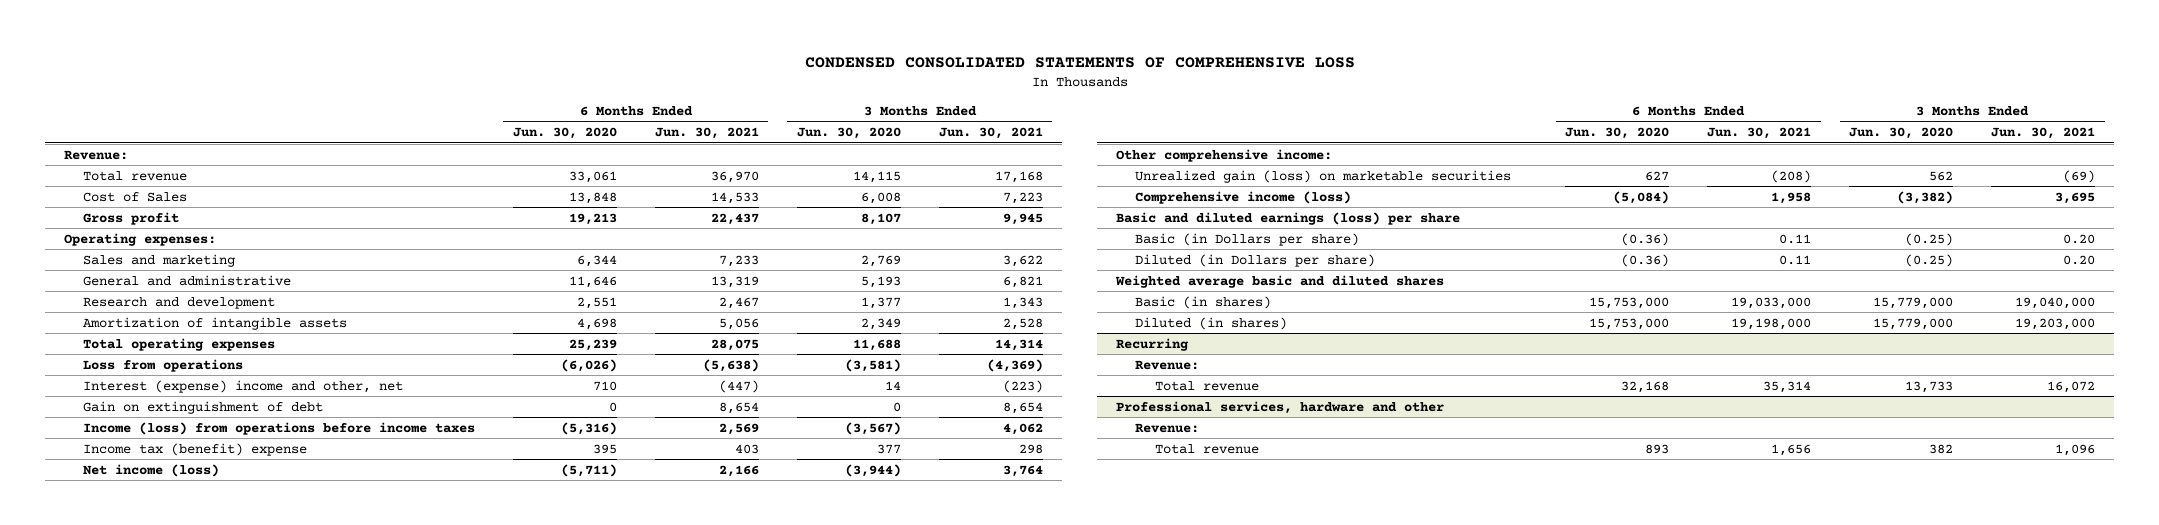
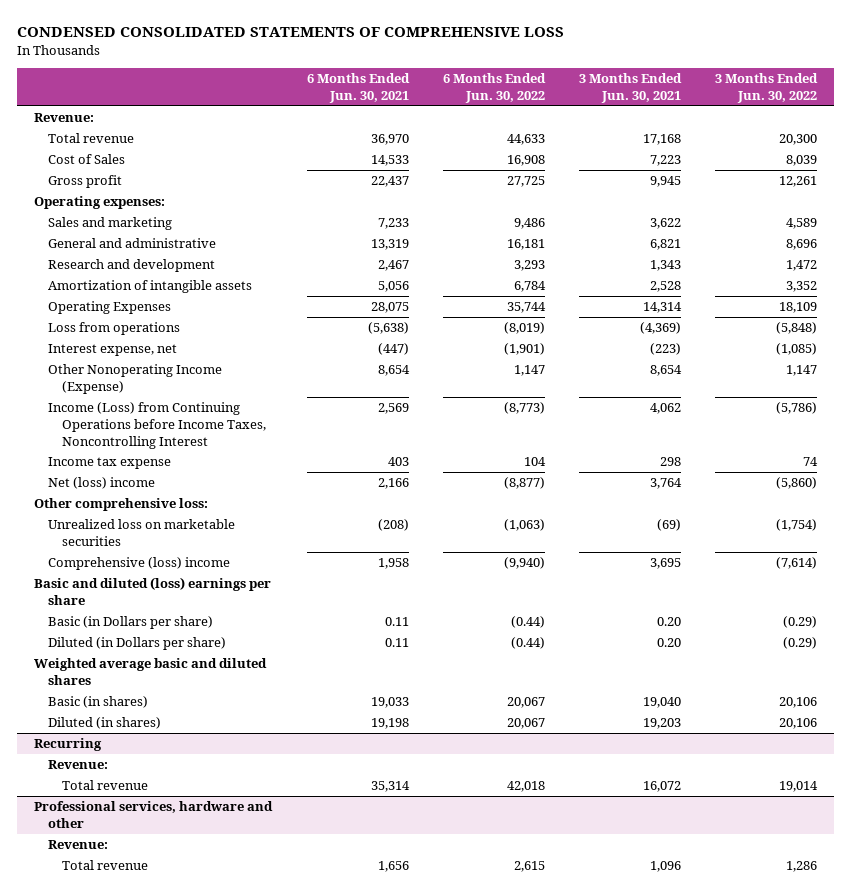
- | 6 Months Ended Jun. 30, 2020 | 6 Months Ended Jun. 30, 2021 | 3 Months Ended Jun. 30, 2020 | 3 Months Ended Jun. 30, 2021
+ | 6 Months Ended Jun. 30, 2021 | 6 Months Ended Jun. 30, 2022 | 3 Months Ended Jun. 30, 2021 | 3 Months Ended Jun. 30, 2022
- Total operating expenses | 25,239 | 28,075 | 11,688 | 14,314
+ Operating Expenses | 28,075 | 35,744 | 14,314 | 18,109
- Interest (expense) income and other, net | 710 | (447) | 14 | (223)
- Gain on extinguishment of debt | 0 | 8,654 | 0 | 8,654
- Income (loss) from operations before income taxes | (5,316) | 2,569 | (3,567) | 4,062
- Income tax (benefit) expense | 395 | 403 | 377 | 298
- Net income (loss) | (5,711) | 2,166 | (3,944) | 3,764
- Other comprehensive income:
- Unrealized gain (loss) on marketable securities | 627 | (208) | 562 | (69)
- Comprehensive income (loss) | (5,084) | 1,958 | (3,382) | 3,695
- Basic and diluted earnings (loss) per share
+ Interest expense, net | (447) | (1,901) | (223) | (1,085)
+ Other Nonoperating Income (Expense) | 8,654 | 1,147 | 8,654 | 1,147
+ Income (Loss) from Continuing Operations before Income Taxes, Noncontrolling Interest | 2,569 | (8,773) | 4,062 | (5,786)
+ Income tax expense | 403 | 104 | 298 | 74
+ Net (loss) income | 2,166 | (8,877) | 3,764 | (5,860)
+ Other comprehensive loss:
+ Unrealized loss on marketable securities | (208) | (1,063) | (69) | (1,754)
+ Comprehensive (loss) income | 1,958 | (9,940) | 3,695 | (7,614)
+ Basic and diluted (loss) earnings per share
- Basic (in shares) | 15,753,000 | 19,033,000 | 15,779,000 | 19,040,000
- Diluted (in shares) | 15,753,000 | 19,198,000 | 15,779,000 | 19,203,000
+ Basic (in shares) | 19,033 | 20,067 | 19,040 | 20,106
+ Diluted (in shares) | 19,198 | 20,067 | 19,203 | 20,106

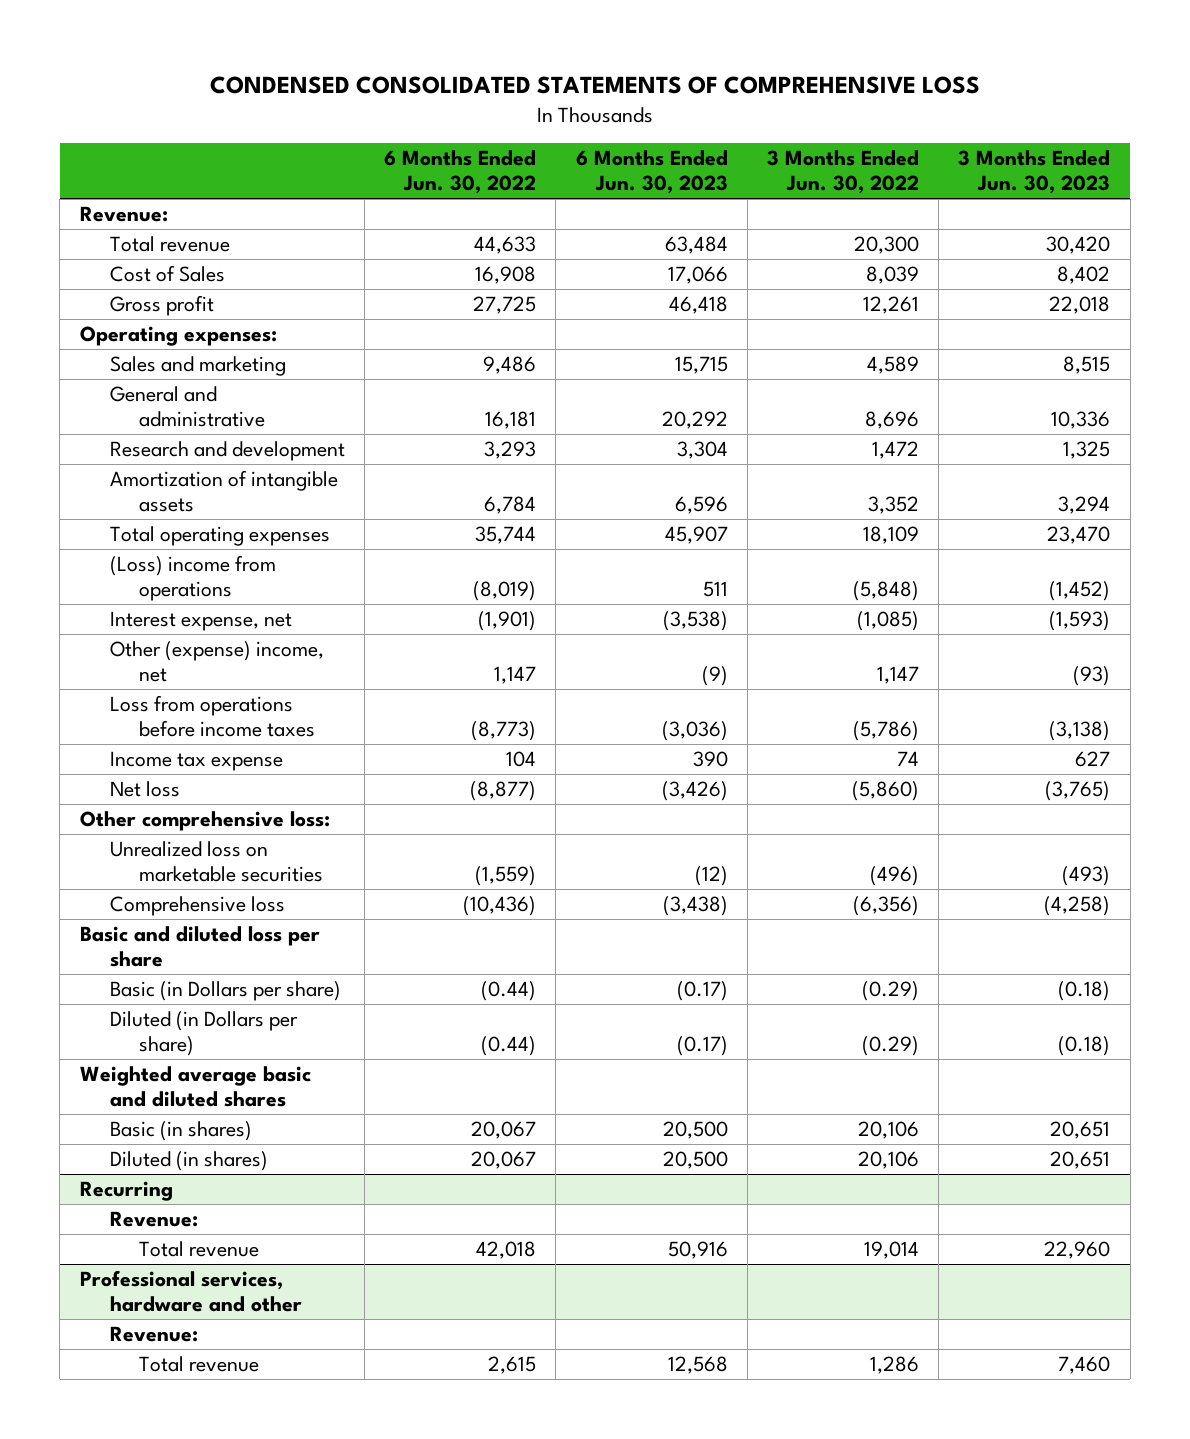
- | 6 Months Ended Jun. 30, 2021 | 6 Months Ended Jun. 30, 2022 | 3 Months Ended Jun. 30, 2021 | 3 Months Ended Jun. 30, 2022
+ | 6 Months Ended Jun. 30, 2022 | 6 Months Ended Jun. 30, 2023 | 3 Months Ended Jun. 30, 2022 | 3 Months Ended Jun. 30, 2023
- Operating Expenses | 28,075 | 35,744 | 14,314 | 18,109
- Loss from operations | (5,638) | (8,019) | (4,369) | (5,848)
+ Total operating expenses | 35,744 | 45,907 | 18,109 | 23,470
+ (Loss) income from operations | (8,019) | 511 | (5,848) | (1,452)
- Other Nonoperating Income (Expense) | 8,654 | 1,147 | 8,654 | 1,147
- Income (Loss) from Continuing Operations before Income Taxes, Noncontrolling Interest | 2,569 | (8,773) | 4,062 | (5,786)
+ Other (expense) income, net | 1,147 | (9) | 1,147 | (93)
+ Loss from operations before income taxes | (8,773) | (3,036) | (5,786) | (3,138)
- Net (loss) income | 2,166 | (8,877) | 3,764 | (5,860)
+ Net loss | (8,877) | (3,426) | (5,860) | (3,765)
- Unrealized loss on marketable securities | (208) | (1,063) | (69) | (1,754)
- Comprehensive (loss) income | 1,958 | (9,940) | 3,695 | (7,614)
- Basic and diluted (loss) earnings per share
+ Unrealized loss on marketable securities | (1,559) | (12) | (496) | (493)
+ Comprehensive loss | (10,436) | (3,438) | (6,356) | (4,258)
+ Basic and diluted loss per share

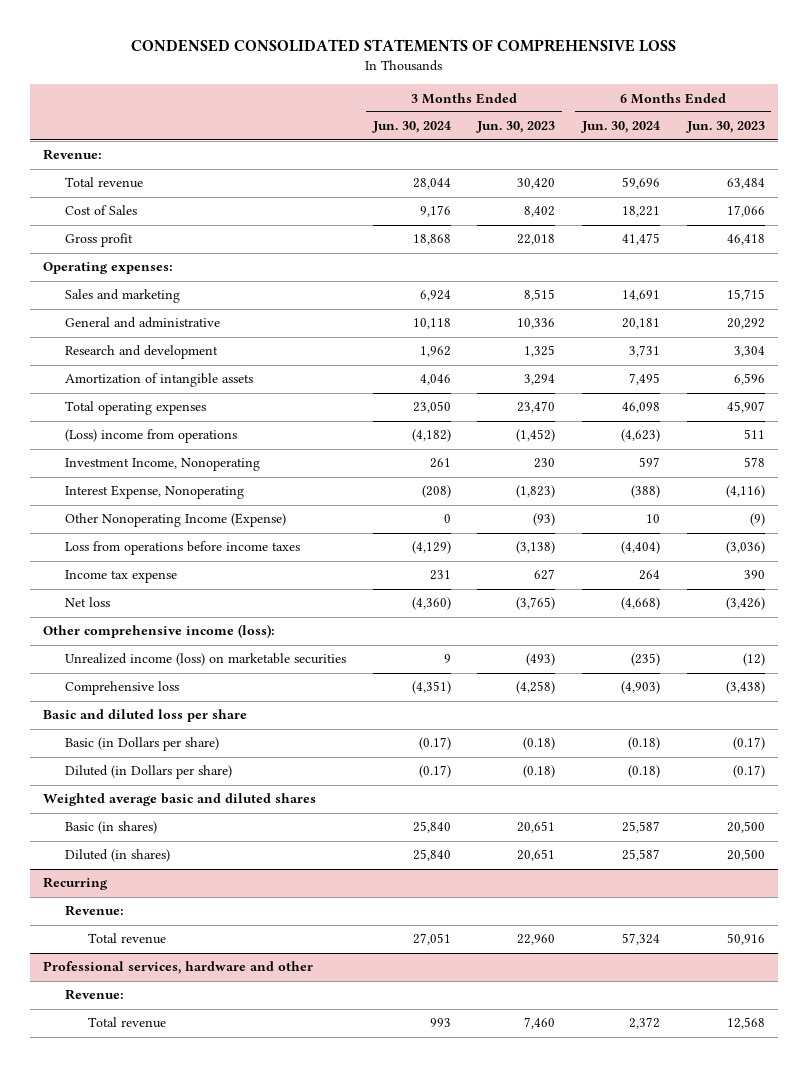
- | 6 Months Ended Jun. 30, 2022 | 6 Months Ended Jun. 30, 2023 | 3 Months Ended Jun. 30, 2022 | 3 Months Ended Jun. 30, 2023
+ | 3 Months Ended Jun. 30, 2024 | 3 Months Ended Jun. 30, 2023 | 6 Months Ended Jun. 30, 2024 | 6 Months Ended Jun. 30, 2023
- Interest expense, net | (1,901) | (3,538) | (1,085) | (1,593)
- Other (expense) income, net | 1,147 | (9) | 1,147 | (93)
+ Investment Income, Nonoperating | 261 | 230 | 597 | 578
+ Interest Expense, Nonoperating | (208) | (1,823) | (388) | (4,116)
+ Other Nonoperating Income (Expense) | 0 | (93) | 10 | (9)
- Other comprehensive loss:
- Unrealized loss on marketable securities | (1,559) | (12) | (496) | (493)
+ Other comprehensive income (loss):
+ Unrealized income (loss) on marketable securities | 9 | (493) | (235) | (12)

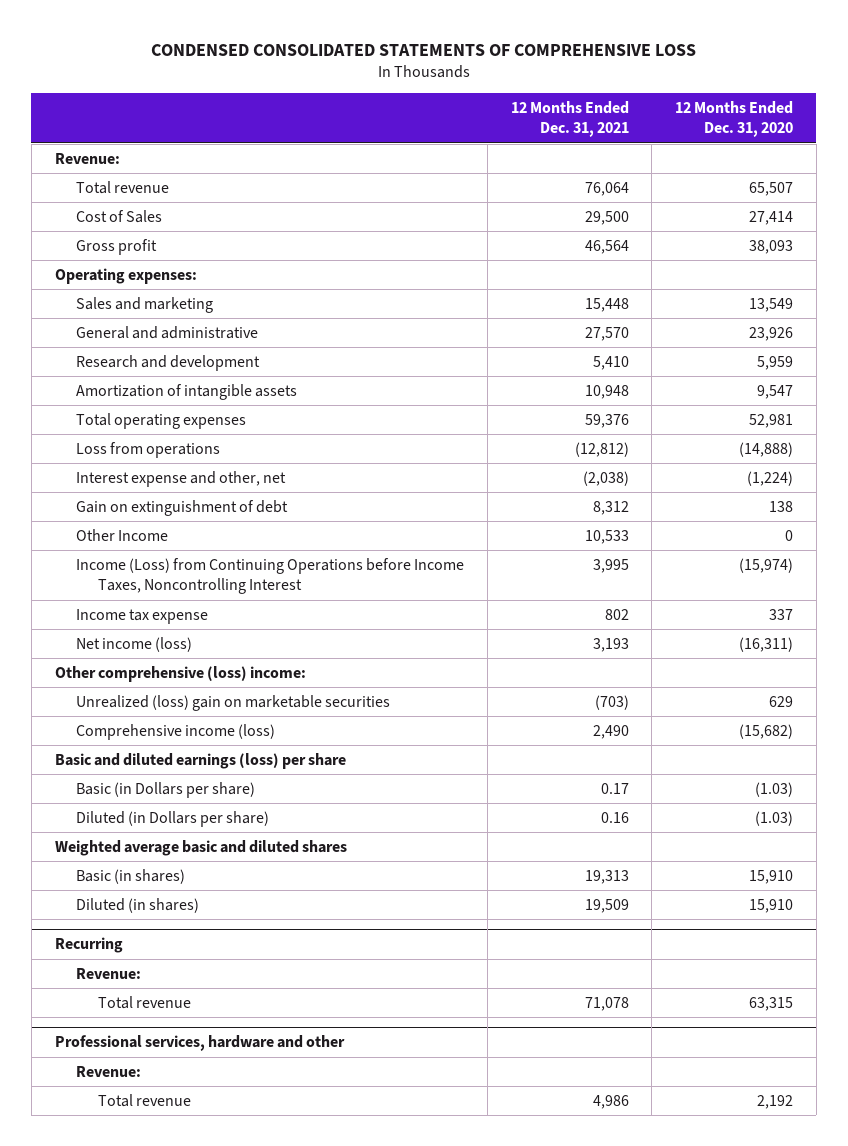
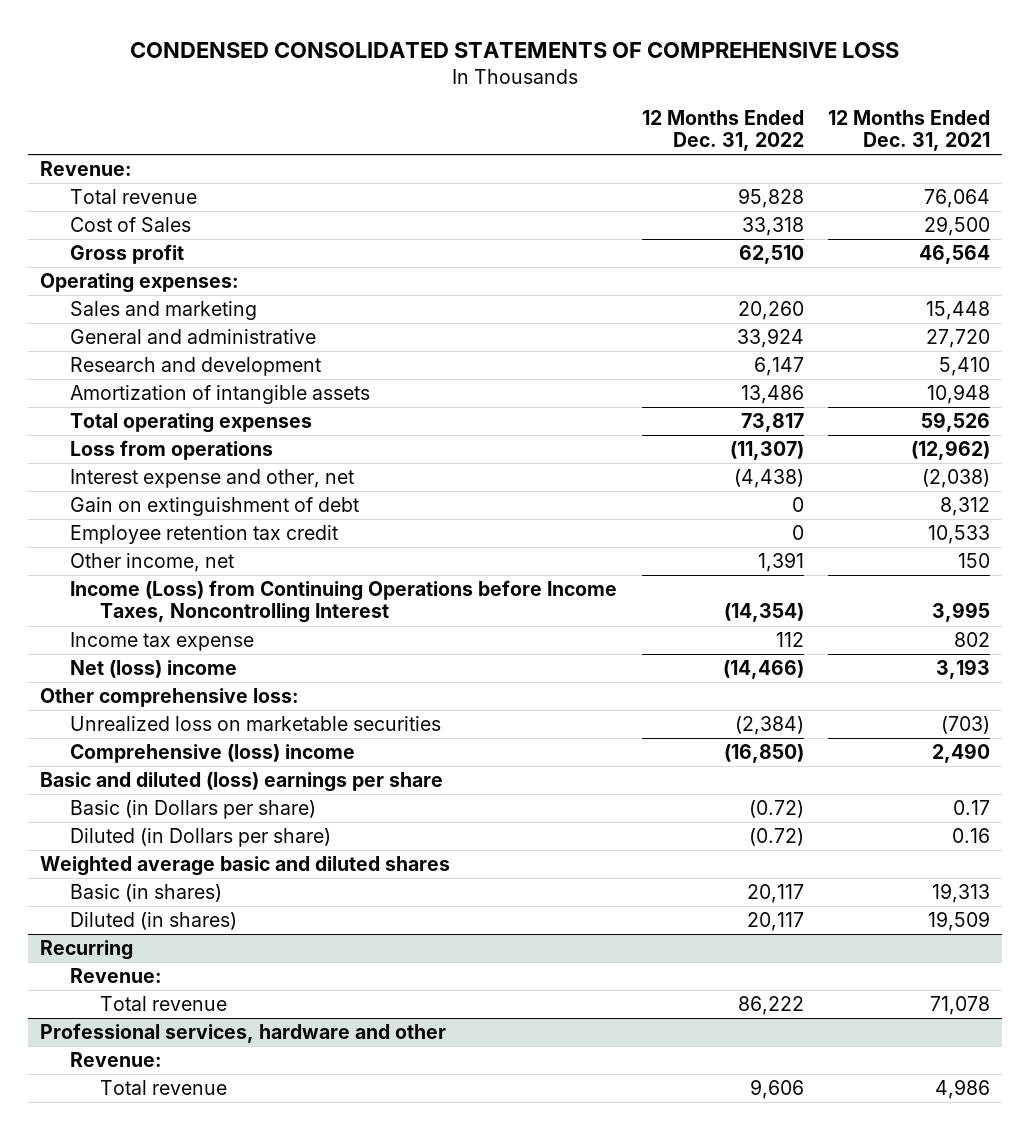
- | 12 Months Ended Dec. 31, 2021 | 12 Months Ended Dec. 31, 2020
+ | 12 Months Ended Dec. 31, 2022 | 12 Months Ended Dec. 31, 2021
- General and administrative | 27,570 | 23,926
+ General and administrative | 33,924 | 27,720
- Total operating expenses | 59,376 | 52,981
- Loss from operations | (12,812) | (14,888)
+ Total operating expenses | 73,817 | 59,526
+ Loss from operations | (11,307) | (12,962)
- Other Income | 10,533 | 0
+ Employee retention tax credit | 0 | 10,533
+ Other income, net | 1,391 | 150
- Net income (loss) | 3,193 | (16,311)
- Other comprehensive (loss) income:
- Unrealized (loss) gain on marketable securities | (703) | 629
- Comprehensive income (loss) | 2,490 | (15,682)
- Basic and diluted earnings (loss) per share
+ Net (loss) income | (14,466) | 3,193
+ Other comprehensive loss:
+ Unrealized loss on marketable securities | (2,384) | (703)
+ Comprehensive (loss) income | (16,850) | 2,490
+ Basic and diluted (loss) earnings per share

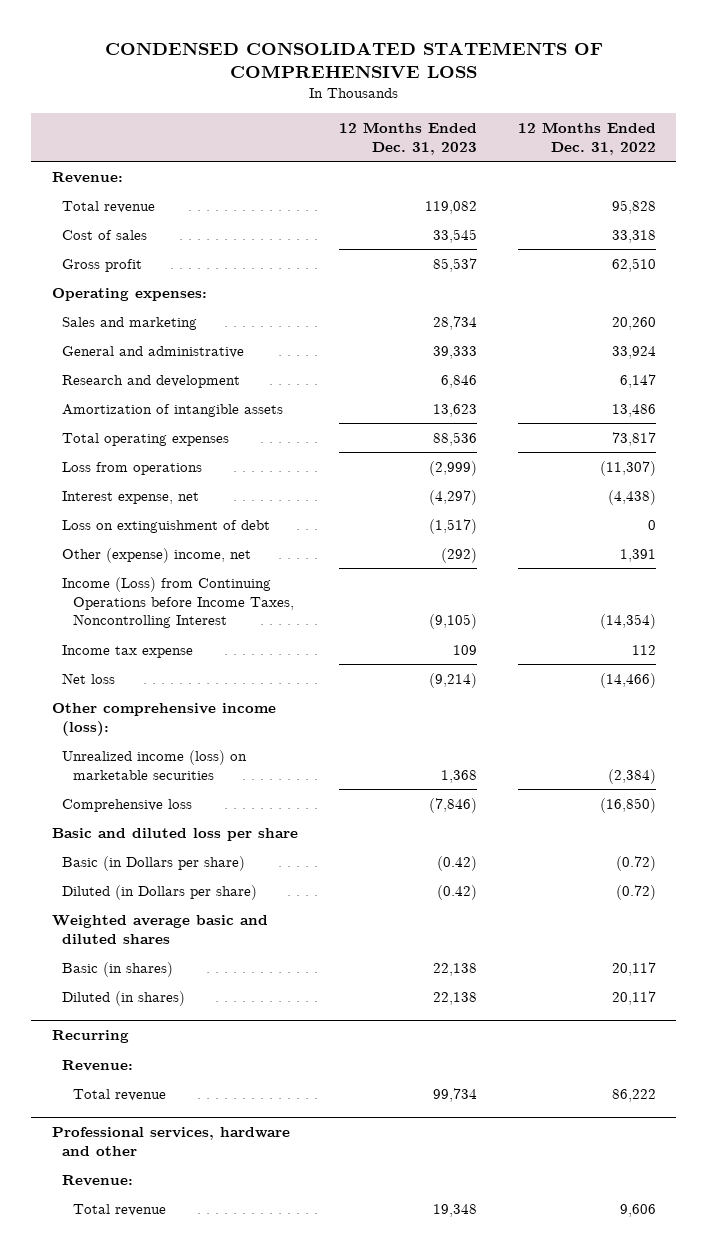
- | 12 Months Ended Dec. 31, 2022 | 12 Months Ended Dec. 31, 2021
+ | 12 Months Ended Dec. 31, 2023 | 12 Months Ended Dec. 31, 2022
- Cost of Sales | 33,318 | 29,500
+ Cost of sales | 33,545 | 33,318
- Interest expense and other, net | (4,438) | (2,038)
- Gain on extinguishment of debt | 0 | 8,312
- Employee retention tax credit | 0 | 10,533
- Other income, net | 1,391 | 150
+ Interest expense, net | (4,297) | (4,438)
+ Loss on extinguishment of debt | (1,517) | 0
+ Other (expense) income, net | (292) | 1,391
- Net (loss) income | (14,466) | 3,193
- Other comprehensive loss:
- Unrealized loss on marketable securities | (2,384) | (703)
- Comprehensive (loss) income | (16,850) | 2,490
- Basic and diluted (loss) earnings per share
+ Net loss | (9,214) | (14,466)
+ Other comprehensive income (loss):
+ Unrealized income (loss) on marketable securities | 1,368 | (2,384)
+ Comprehensive loss | (7,846) | (16,850)
+ Basic and diluted loss per share

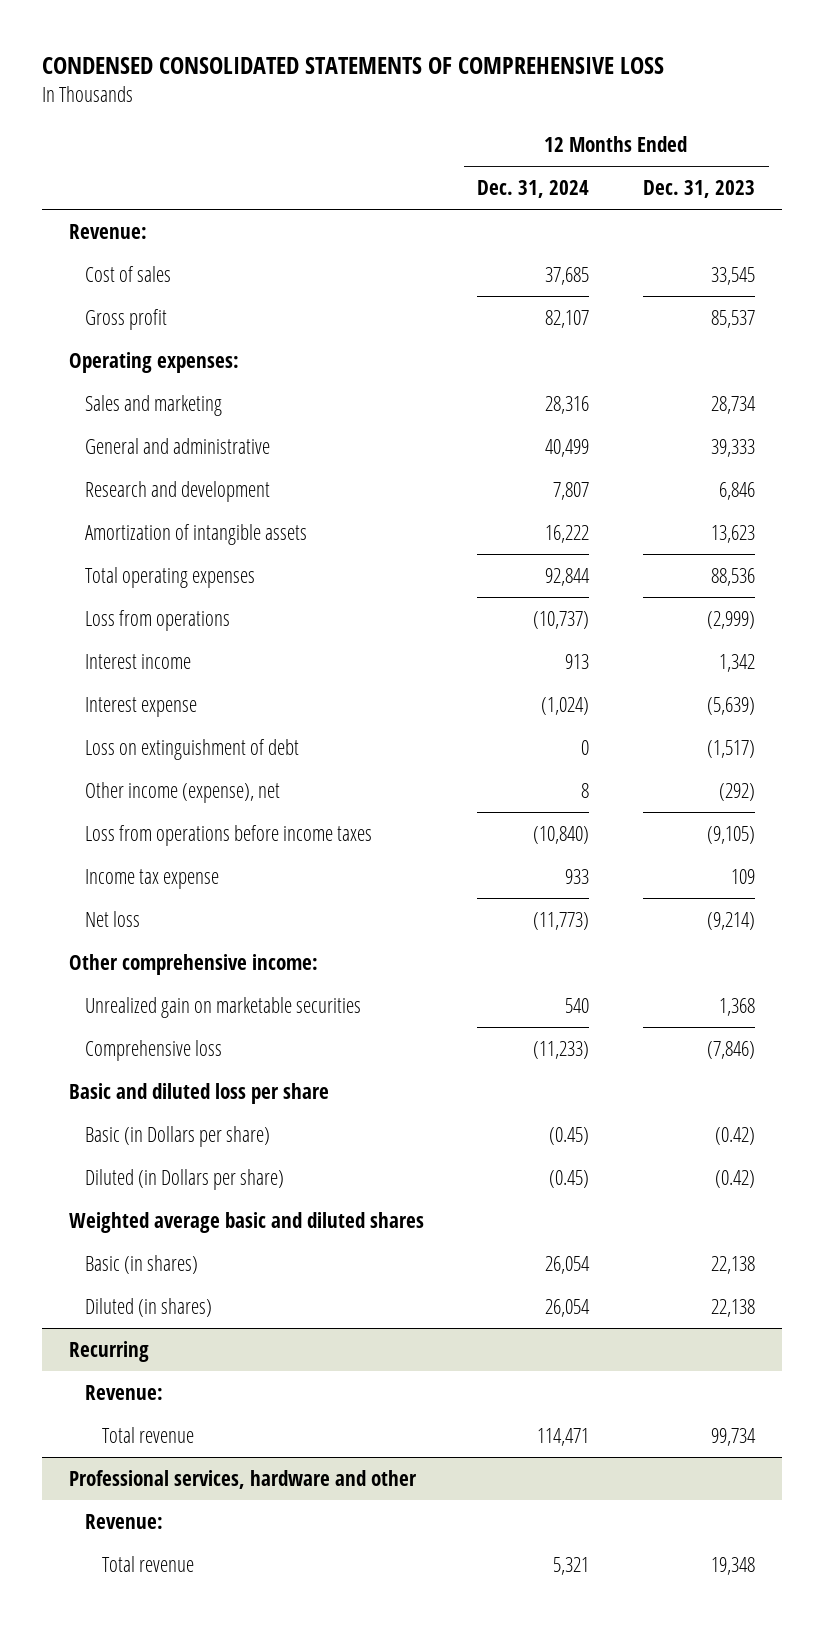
- | 12 Months Ended Dec. 31, 2023 | 12 Months Ended Dec. 31, 2022
+ | 12 Months Ended Dec. 31, 2024 | 12 Months Ended Dec. 31, 2023
- Total revenue | 119,082 | 95,828
- Interest expense, net | (4,297) | (4,438)
+ Interest income | 913 | 1,342
+ Interest expense | (1,024) | (5,639)
- Other (expense) income, net | (292) | 1,391
- Income (Loss) from Continuing Operations before Income Taxes, Noncontrolling Interest | (9,105) | (14,354)
+ Other income (expense), net | 8 | (292)
+ Loss from operations before income taxes | (10,840) | (9,105)
- Other comprehensive income (loss):
- Unrealized income (loss) on marketable securities | 1,368 | (2,384)
+ Other comprehensive income:
+ Unrealized gain on marketable securities | 540 | 1,368

